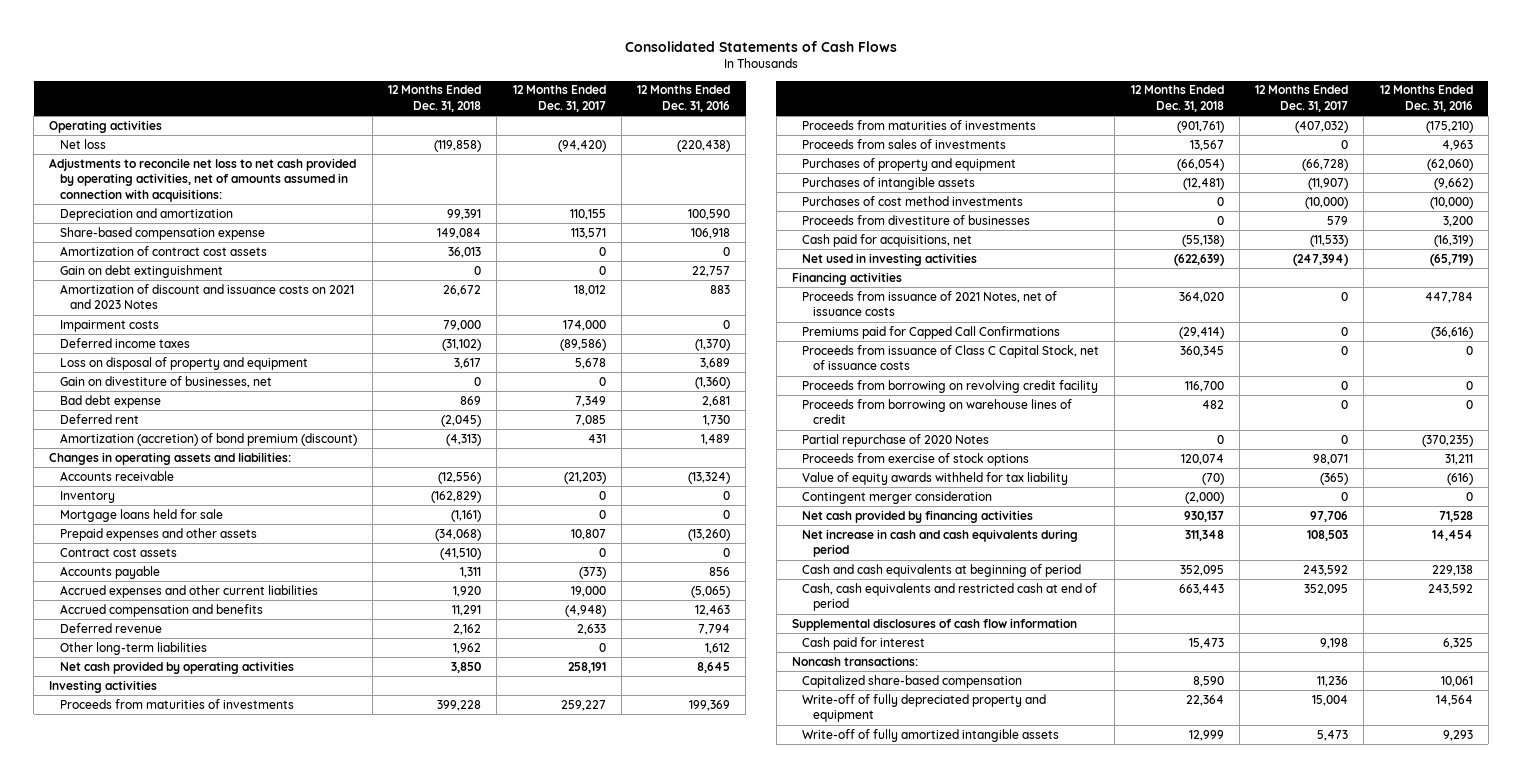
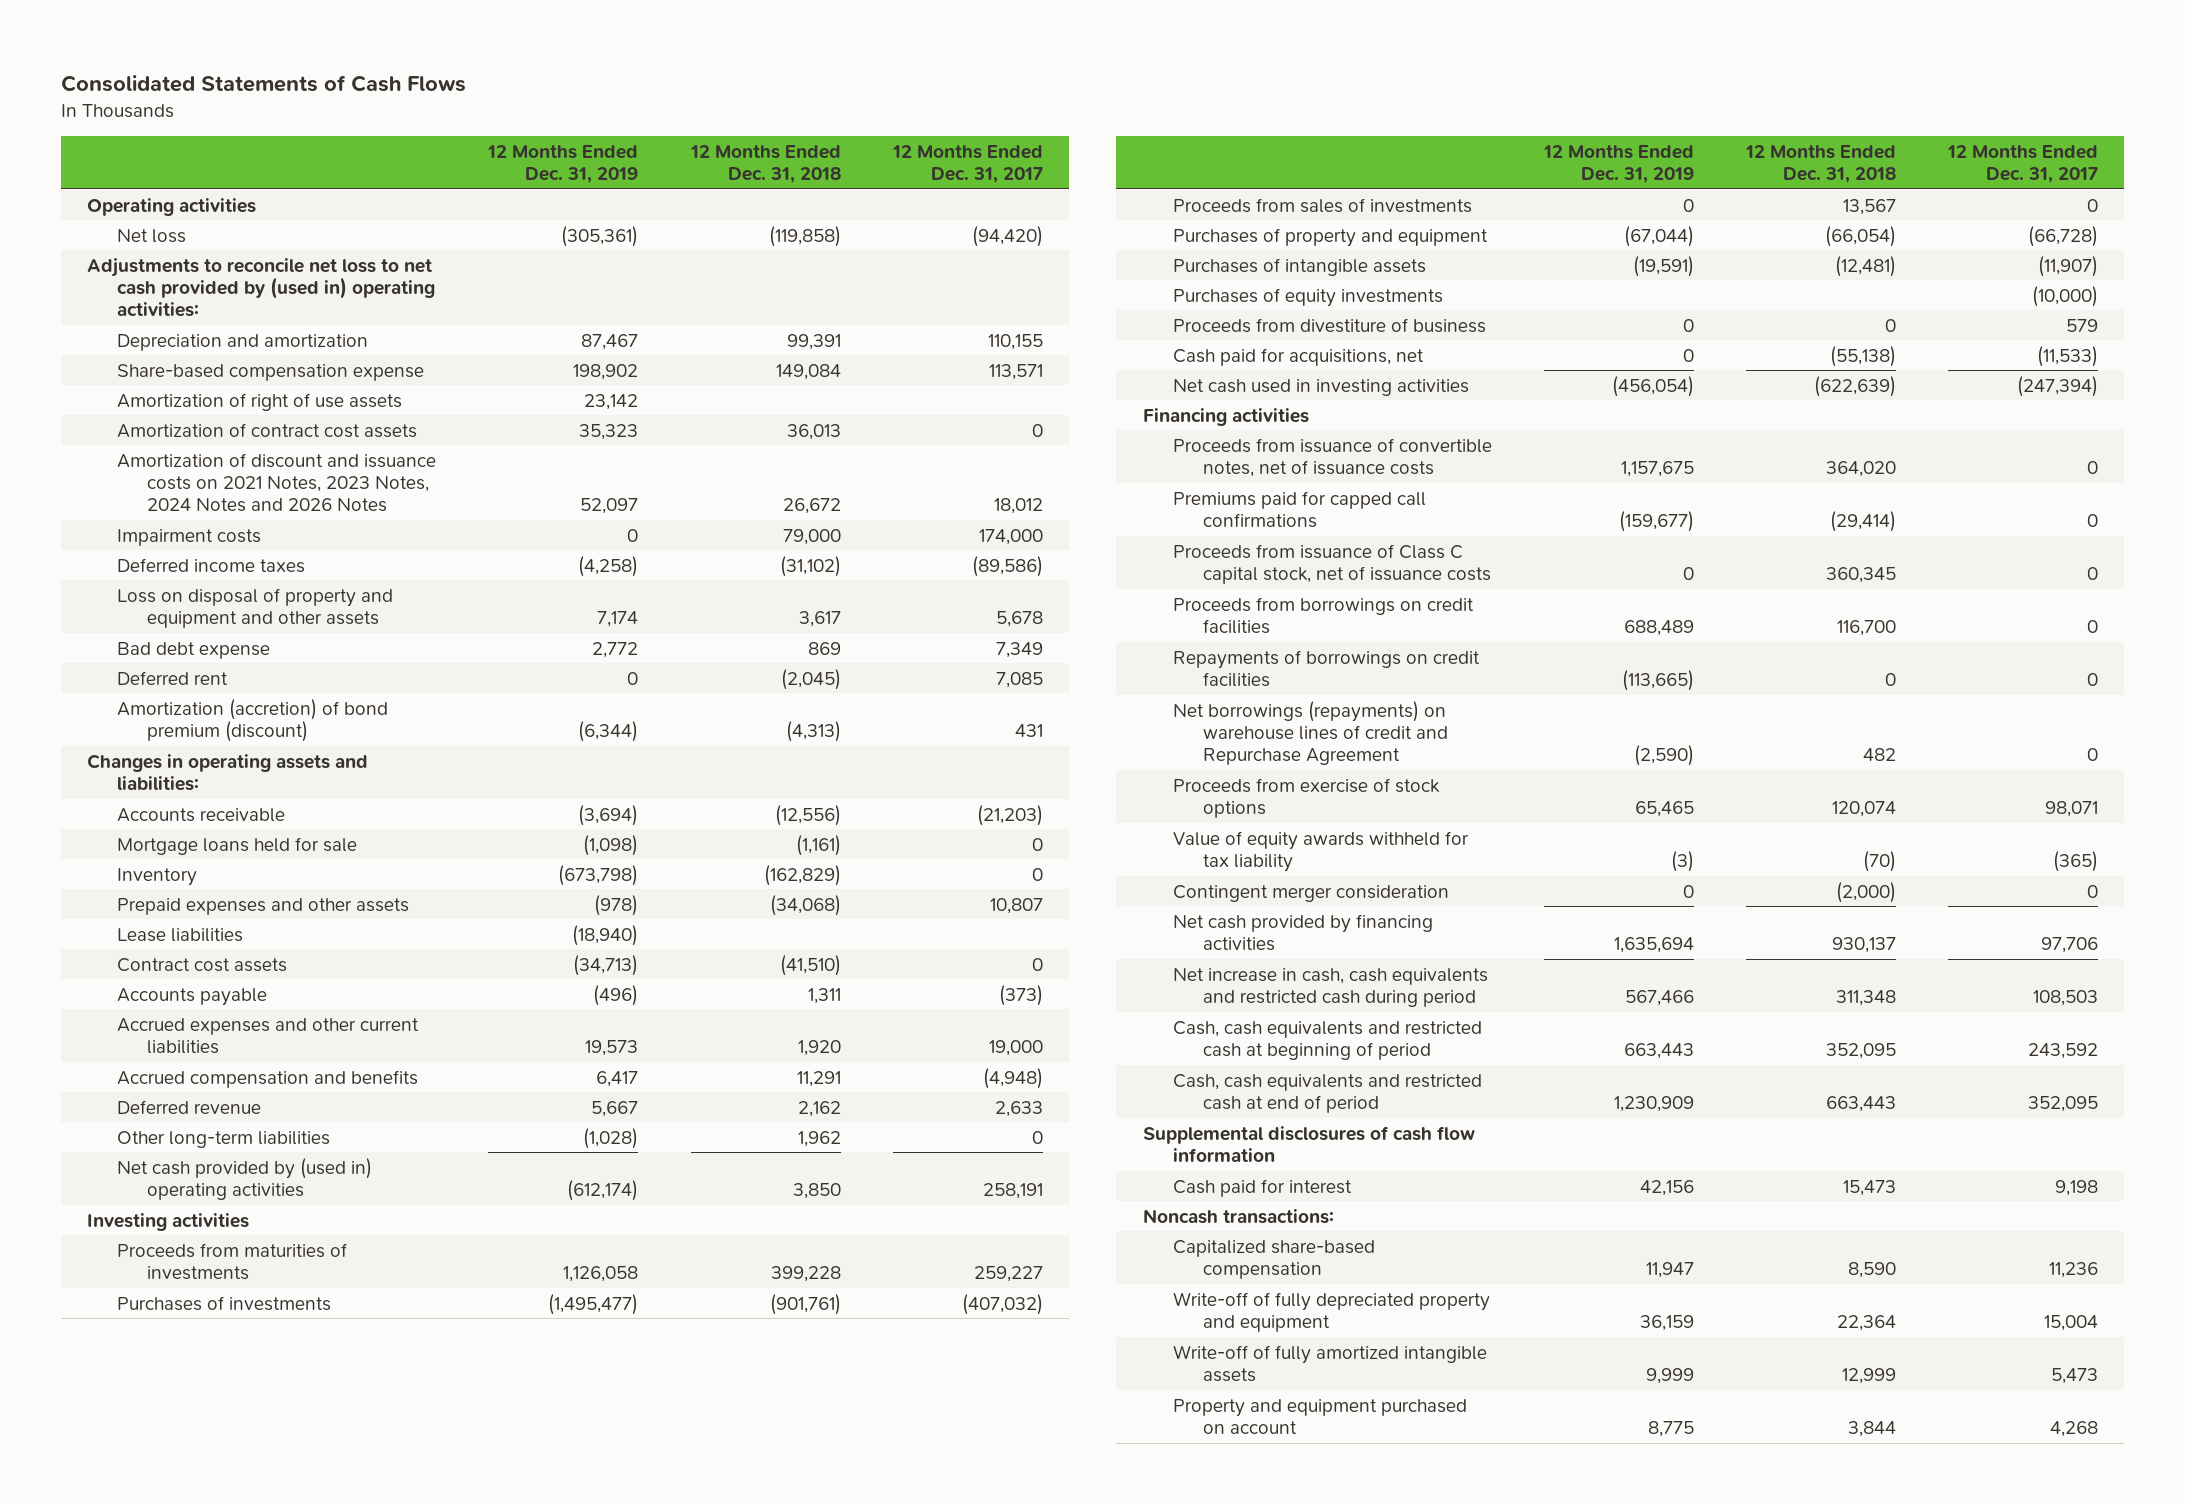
- | 12 Months Ended Dec. 31, 2018 | 12 Months Ended Dec. 31, 2017 | 12 Months Ended Dec. 31, 2016
+ | 12 Months Ended Dec. 31, 2019 | 12 Months Ended Dec. 31, 2018 | 12 Months Ended Dec. 31, 2017
- Adjustments to reconcile net loss to net cash provided by operating activities, net of amounts assumed in connection with acquisitions:
+ Adjustments to reconcile net loss to net cash provided by (used in) operating activities:
+ Amortization of right of use assets | 23,142 | |
- Gain on debt extinguishment | 0 | 0 | 22,757
- Amortization of discount and issuance costs on 2021 and 2023 Notes | 26,672 | 18,012 | 883
+ Amortization of discount and issuance costs on 2021 Notes, 2023 Notes, 2024 Notes and 2026 Notes | 52,097 | 26,672 | 18,012
- Loss on disposal of property and equipment | 3,617 | 5,678 | 3,689
- Gain on divestiture of businesses, net | 0 | 0 | (1,360)
+ Loss on disposal of property and equipment and other assets | 7,174 | 3,617 | 5,678
moved down: Inventory | (673,798) | (162,829) | 0
+ Lease liabilities | (18,940) | |
- Net cash provided by operating activities | 3,850 | 258,191 | 8,645
+ Net cash provided by (used in) operating activities | (612,174) | 3,850 | 258,191
- Proceeds from maturities of investments | (901,761) | (407,032) | (175,210)
+ Purchases of investments | (1,495,477) | (901,761) | (407,032)
- Purchases of cost method investments | 0 | (10,000) | (10,000)
- Proceeds from divestiture of businesses | 0 | 579 | 3,200
+ Purchases of equity investments | | | (10,000)
+ Proceeds from divestiture of business | 0 | 0 | 579
- Net used in investing activities | (622,639) | (247,394) | (65,719)
+ Net cash used in investing activities | (456,054) | (622,639) | (247,394)
- Proceeds from issuance of 2021 Notes, net of issuance costs | 364,020 | 0 | 447,784
- Premiums paid for Capped Call Confirmations | (29,414) | 0 | (36,616)
- Proceeds from issuance of Class C Capital Stock, net of issuance costs | 360,345 | 0 | 0
- Proceeds from borrowing on revolving credit facility | 116,700 | 0 | 0
- Proceeds from borrowing on warehouse lines of credit | 482 | 0 | 0
- Partial repurchase of 2020 Notes | 0 | 0 | (370,235)
+ Proceeds from issuance of convertible notes, net of issuance costs | 1,157,675 | 364,020 | 0
+ Premiums paid for capped call confirmations | (159,677) | (29,414) | 0
+ Proceeds from issuance of Class C capital stock, net of issuance costs | 0 | 360,345 | 0
+ Proceeds from borrowings on credit facilities | 688,489 | 116,700 | 0
+ Repayments of borrowings on credit facilities | (113,665) | 0 | 0
+ Net borrowings (repayments) on warehouse lines of credit and Repurchase Agreement | (2,590) | 482 | 0
- Net increase in cash and cash equivalents during period | 311,348 | 108,503 | 14,454
- Cash and cash equivalents at beginning of period | 352,095 | 243,592 | 229,138
+ Net increase in cash, cash equivalents and restricted cash during period | 567,466 | 311,348 | 108,503
+ Cash, cash equivalents and restricted cash at beginning of period | 663,443 | 352,095 | 243,592
+ Property and equipment purchased on account | 8,775 | 3,844 | 4,268

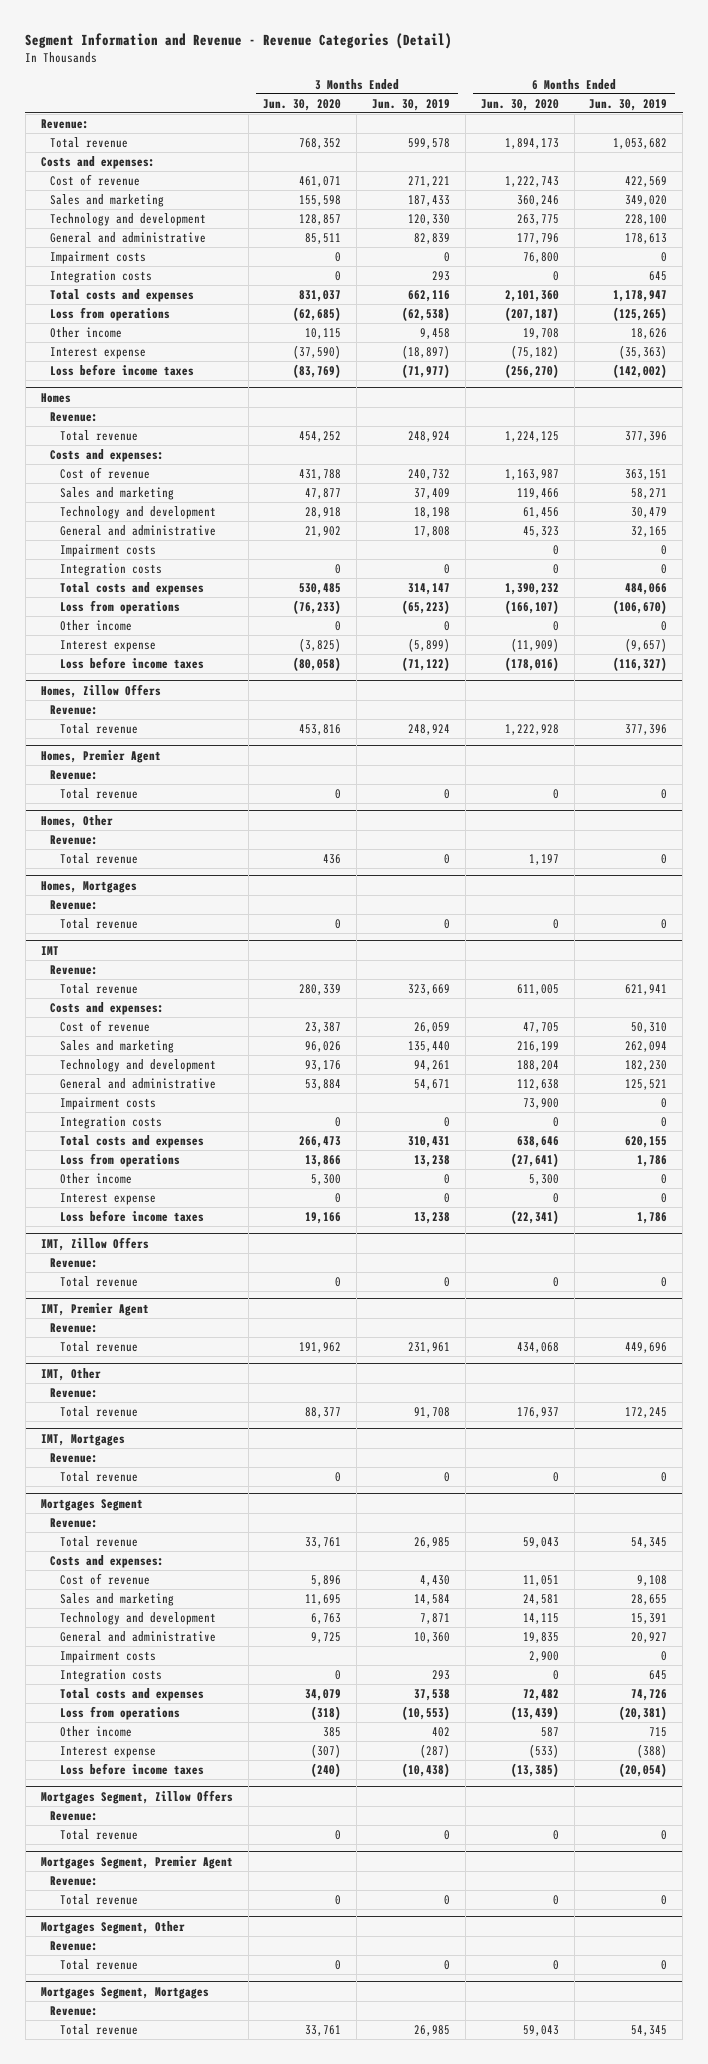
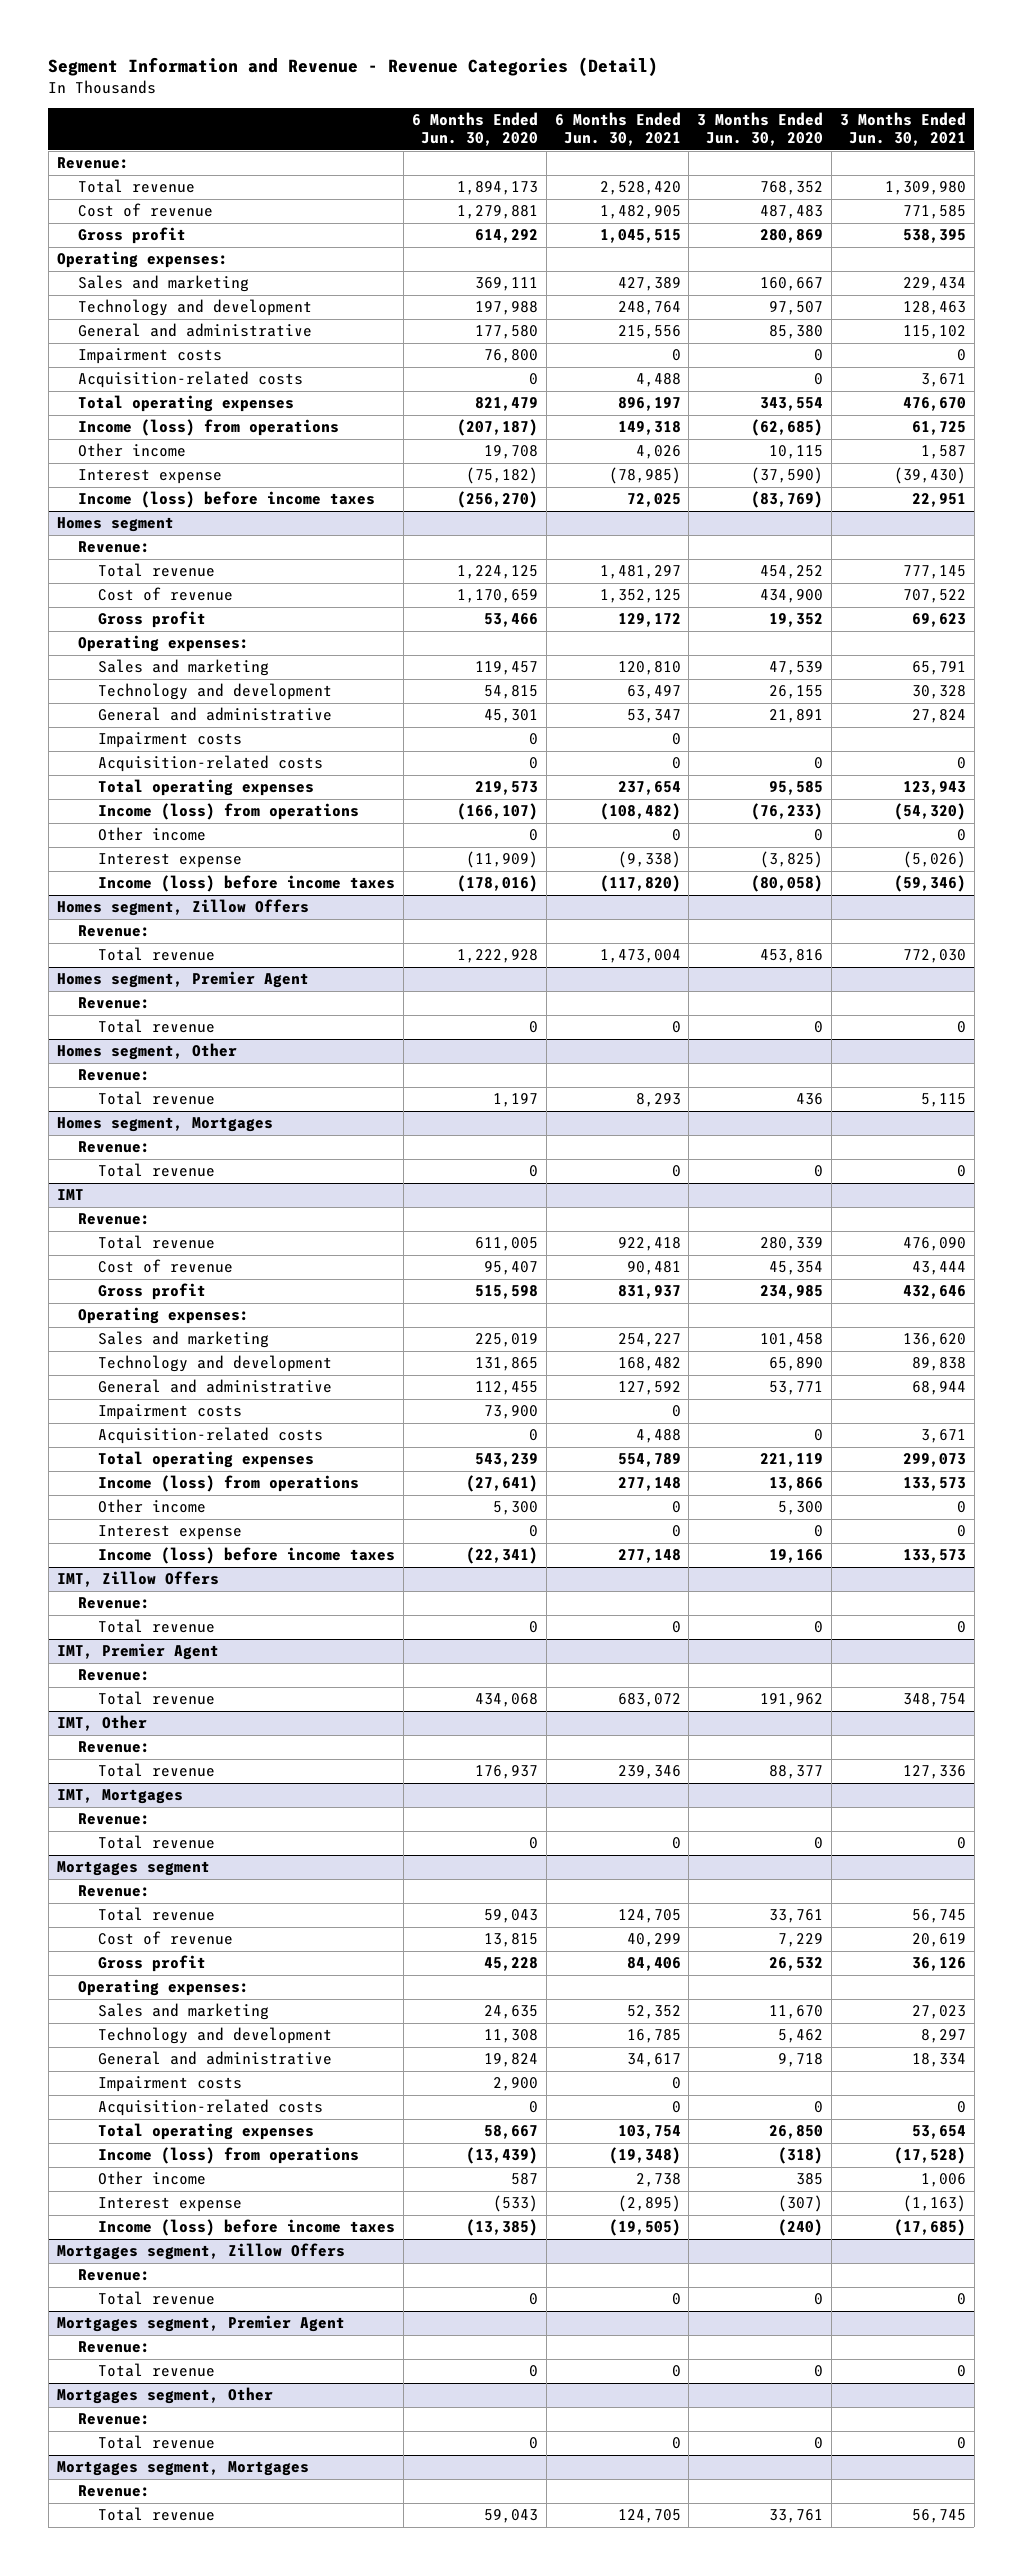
- | 3 Months Ended Jun. 30, 2020 | 3 Months Ended Jun. 30, 2019 | 6 Months Ended Jun. 30, 2020 | 6 Months Ended Jun. 30, 2019
+ | 6 Months Ended Jun. 30, 2020 | 6 Months Ended Jun. 30, 2021 | 3 Months Ended Jun. 30, 2020 | 3 Months Ended Jun. 30, 2021
- Costs and expenses:
- Cost of revenue | 461,071 | 271,221 | 1,222,743 | 422,569
- Sales and marketing | 155,598 | 187,433 | 360,246 | 349,020
- Technology and development | 128,857 | 120,330 | 263,775 | 228,100
- General and administrative | 85,511 | 82,839 | 177,796 | 178,613
+ Cost of revenue | 1,279,881 | 1,482,905 | 487,483 | 771,585
+ Gross profit | 614,292 | 1,045,515 | 280,869 | 538,395
+ Operating expenses:
+ Sales and marketing | 369,111 | 427,389 | 160,667 | 229,434
+ Technology and development | 197,988 | 248,764 | 97,507 | 128,463
+ General and administrative | 177,580 | 215,556 | 85,380 | 115,102
- Integration costs | 0 | 293 | 0 | 645
- Total costs and expenses | 831,037 | 662,116 | 2,101,360 | 1,178,947
- Loss from operations | (62,685) | (62,538) | (207,187) | (125,265)
+ Acquisition-related costs | 0 | 4,488 | 0 | 3,671
+ Total operating expenses | 821,479 | 896,197 | 343,554 | 476,670
+ Income (loss) from operations | (207,187) | 149,318 | (62,685) | 61,725
- Loss before income taxes | (83,769) | (71,977) | (256,270) | (142,002)
- Homes
+ Income (loss) before income taxes | (256,270) | 72,025 | (83,769) | 22,951
+ Homes segment
- Costs and expenses:
- Cost of revenue | 431,788 | 240,732 | 1,163,987 | 363,151
- Sales and marketing | 47,877 | 37,409 | 119,466 | 58,271
- Technology and development | 28,918 | 18,198 | 61,456 | 30,479
- General and administrative | 21,902 | 17,808 | 45,323 | 32,165
+ Cost of revenue | 1,170,659 | 1,352,125 | 434,900 | 707,522
+ Gross profit | 53,466 | 129,172 | 19,352 | 69,623
+ Operating expenses:
+ Sales and marketing | 119,457 | 120,810 | 47,539 | 65,791
+ Technology and development | 54,815 | 63,497 | 26,155 | 30,328
+ General and administrative | 45,301 | 53,347 | 21,891 | 27,824
- Integration costs | 0 | 0 | 0 | 0
- Total costs and expenses | 530,485 | 314,147 | 1,390,232 | 484,066
- Loss from operations | (76,233) | (65,223) | (166,107) | (106,670)
+ Acquisition-related costs | 0 | 0 | 0 | 0
+ Total operating expenses | 219,573 | 237,654 | 95,585 | 123,943
+ Income (loss) from operations | (166,107) | (108,482) | (76,233) | (54,320)
- Loss before income taxes | (80,058) | (71,122) | (178,016) | (116,327)
- Homes, Zillow Offers
+ Income (loss) before income taxes | (178,016) | (117,820) | (80,058) | (59,346)
+ Homes segment, Zillow Offers
- Homes, Premier Agent
+ Homes segment, Premier Agent
- Homes, Other
+ Homes segment, Other
- Homes, Mortgages
+ Homes segment, Mortgages
@ IMT
- Costs and expenses:
- Cost of revenue | 23,387 | 26,059 | 47,705 | 50,310
- Sales and marketing | 96,026 | 135,440 | 216,199 | 262,094
- Technology and development | 93,176 | 94,261 | 188,204 | 182,230
- General and administrative | 53,884 | 54,671 | 112,638 | 125,521
+ Cost of revenue | 95,407 | 90,481 | 45,354 | 43,444
+ Gross profit | 515,598 | 831,937 | 234,985 | 432,646
+ Operating expenses:
+ Sales and marketing | 225,019 | 254,227 | 101,458 | 136,620
+ Technology and development | 131,865 | 168,482 | 65,890 | 89,838
+ General and administrative | 112,455 | 127,592 | 53,771 | 68,944
- Integration costs | 0 | 0 | 0 | 0
- Total costs and expenses | 266,473 | 310,431 | 638,646 | 620,155
- Loss from operations | 13,866 | 13,238 | (27,641) | 1,786
+ Acquisition-related costs | 0 | 4,488 | 0 | 3,671
+ Total operating expenses | 543,239 | 554,789 | 221,119 | 299,073
+ Income (loss) from operations | (27,641) | 277,148 | 13,866 | 133,573
- Loss before income taxes | 19,166 | 13,238 | (22,341) | 1,786
+ Income (loss) before income taxes | (22,341) | 277,148 | 19,166 | 133,573
- Mortgages Segment
+ Mortgages segment
- Costs and expenses:
- Cost of revenue | 5,896 | 4,430 | 11,051 | 9,108
- Sales and marketing | 11,695 | 14,584 | 24,581 | 28,655
- Technology and development | 6,763 | 7,871 | 14,115 | 15,391
- General and administrative | 9,725 | 10,360 | 19,835 | 20,927
+ Cost of revenue | 13,815 | 40,299 | 7,229 | 20,619
+ Gross profit | 45,228 | 84,406 | 26,532 | 36,126
+ Operating expenses:
+ Sales and marketing | 24,635 | 52,352 | 11,670 | 27,023
+ Technology and development | 11,308 | 16,785 | 5,462 | 8,297
+ General and administrative | 19,824 | 34,617 | 9,718 | 18,334
- Integration costs | 0 | 293 | 0 | 645
- Total costs and expenses | 34,079 | 37,538 | 72,482 | 74,726
- Loss from operations | (318) | (10,553) | (13,439) | (20,381)
+ Acquisition-related costs | 0 | 0 | 0 | 0
+ Total operating expenses | 58,667 | 103,754 | 26,850 | 53,654
+ Income (loss) from operations | (13,439) | (19,348) | (318) | (17,528)
- Loss before income taxes | (240) | (10,438) | (13,385) | (20,054)
- Mortgages Segment, Zillow Offers
+ Income (loss) before income taxes | (13,385) | (19,505) | (240) | (17,685)
+ Mortgages segment, Zillow Offers
- Mortgages Segment, Premier Agent
+ Mortgages segment, Premier Agent
- Mortgages Segment, Other
+ Mortgages segment, Other
- Mortgages Segment, Mortgages
+ Mortgages segment, Mortgages

